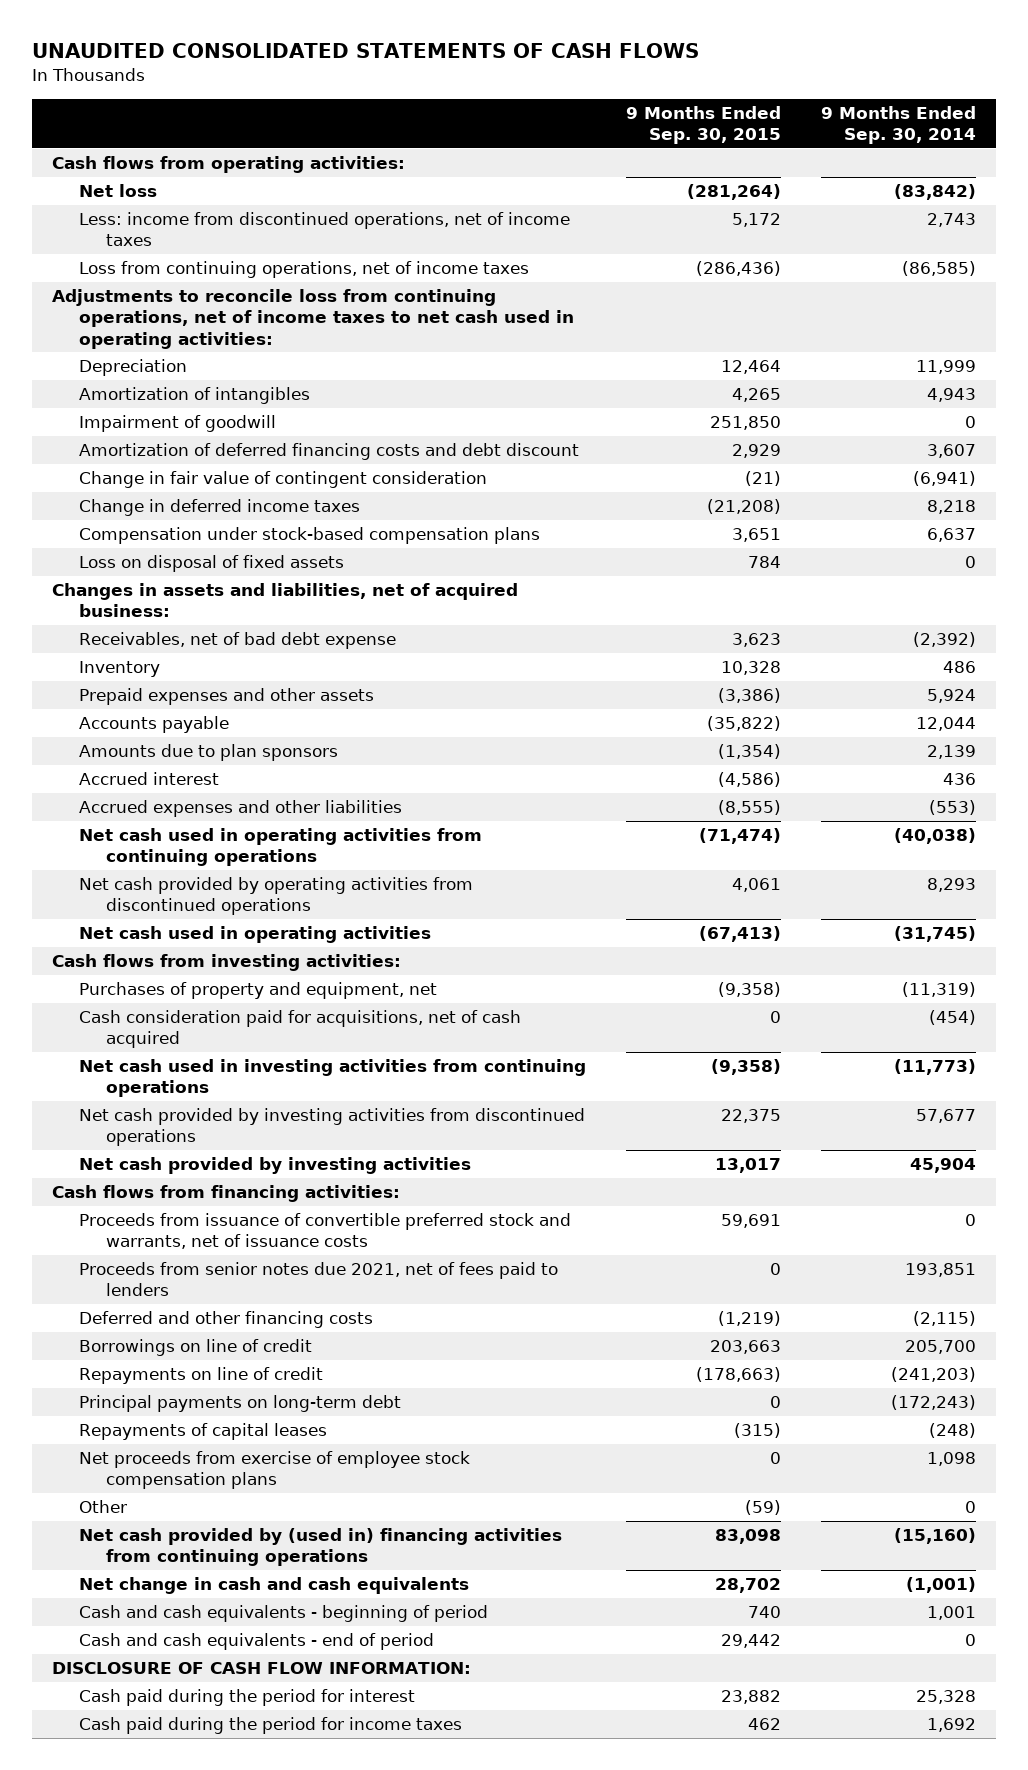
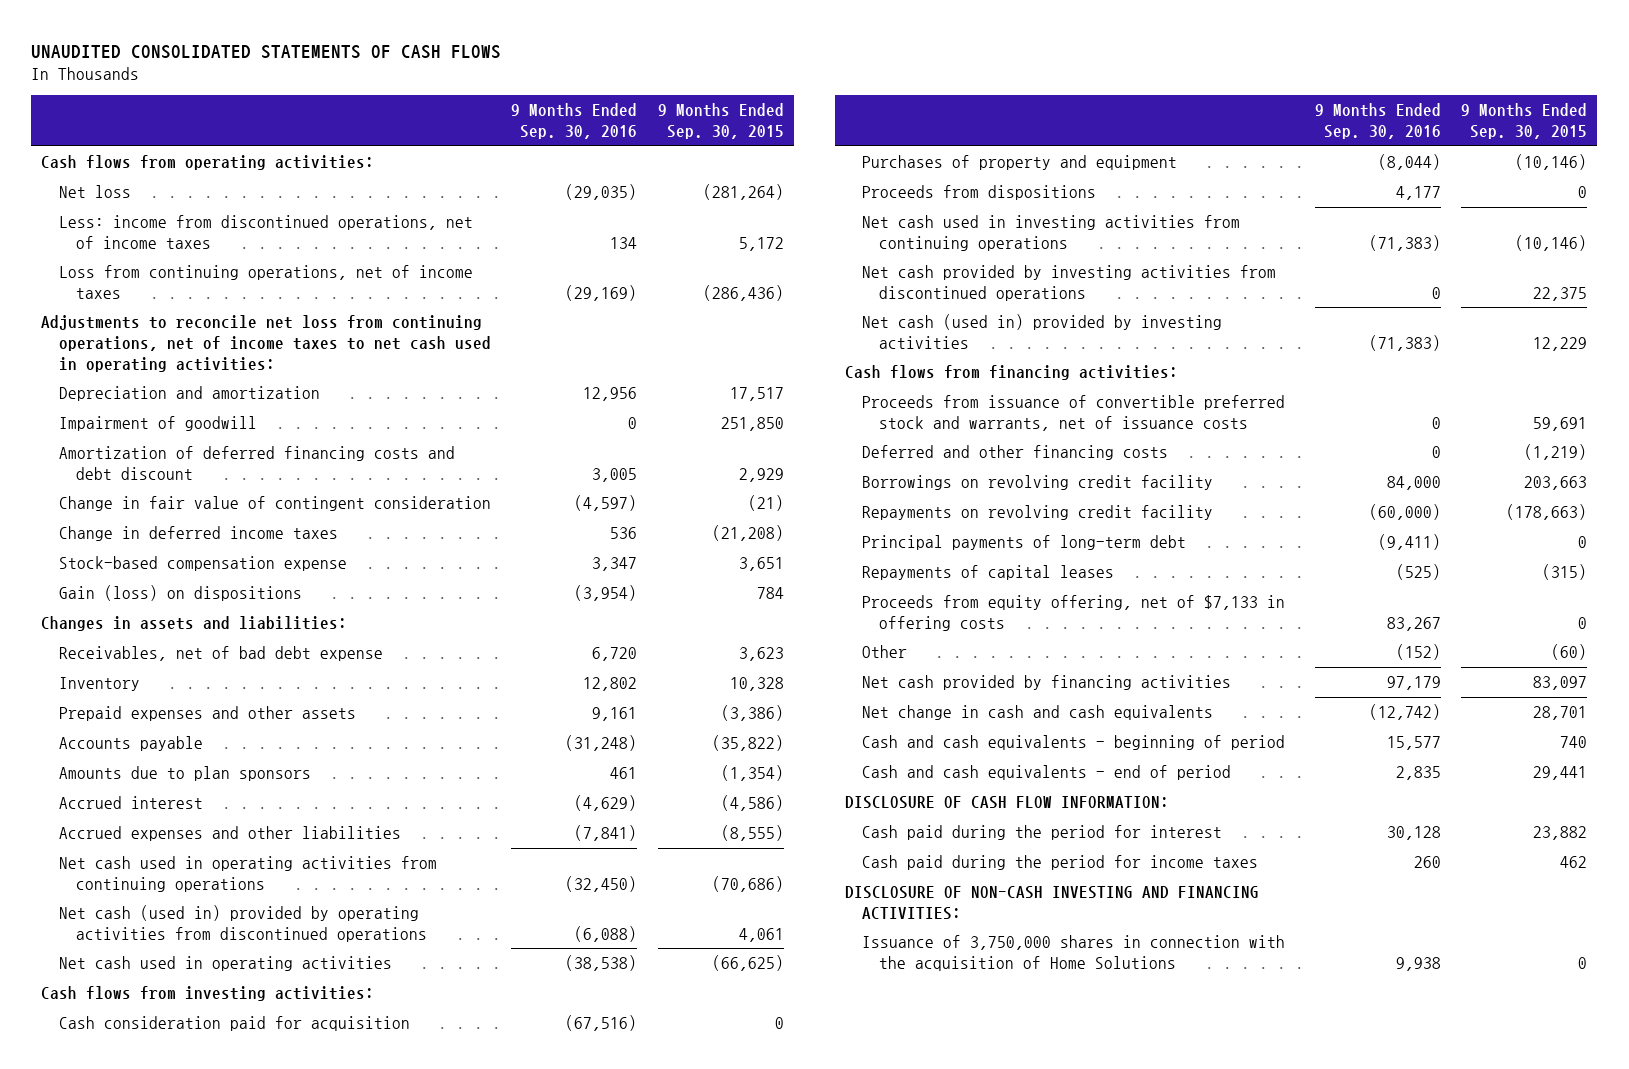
- | 9 Months Ended Sep. 30, 2015 | 9 Months Ended Sep. 30, 2014
+ | 9 Months Ended Sep. 30, 2016 | 9 Months Ended Sep. 30, 2015
- Adjustments to reconcile loss from continuing operations, net of income taxes to net cash used in operating activities:
- Depreciation | 12,464 | 11,999
- Amortization of intangibles | 4,265 | 4,943
+ Adjustments to reconcile net loss from continuing operations, net of income taxes to net cash used in operating activities:
+ Depreciation and amortization | 12,956 | 17,517
- Compensation under stock-based compensation plans | 3,651 | 6,637
- Loss on disposal of fixed assets | 784 | 0
- Changes in assets and liabilities, net of acquired business:
+ Stock-based compensation expense | 3,347 | 3,651
+ Gain (loss) on dispositions | (3,954) | 784
+ Changes in assets and liabilities:
- Net cash used in operating activities from continuing operations | (71,474) | (40,038)
- Net cash provided by operating activities from discontinued operations | 4,061 | 8,293
- Net cash used in operating activities | (67,413) | (31,745)
+ Net cash used in operating activities from continuing operations | (32,450) | (70,686)
+ Net cash (used in) provided by operating activities from discontinued operations | (6,088) | 4,061
+ Net cash used in operating activities | (38,538) | (66,625)
- Purchases of property and equipment, net | (9,358) | (11,319)
- Cash consideration paid for acquisitions, net of cash acquired | 0 | (454)
- Net cash used in investing activities from continuing operations | (9,358) | (11,773)
+ Cash consideration paid for acquisition | (67,516) | 0
+ Purchases of property and equipment | (8,044) | (10,146)
+ Proceeds from dispositions | 4,177 | 0
+ Net cash used in investing activities from continuing operations | (71,383) | (10,146)
- Net cash provided by investing activities | 13,017 | 45,904
+ Net cash (used in) provided by investing activities | (71,383) | 12,229
- Proceeds from senior notes due 2021, net of fees paid to lenders | 0 | 193,851
- Borrowings on line of credit | 203,663 | 205,700
- Repayments on line of credit | (178,663) | (241,203)
- Principal payments on long-term debt | 0 | (172,243)
+ Borrowings on revolving credit facility | 84,000 | 203,663
+ Repayments on revolving credit facility | (60,000) | (178,663)
+ Principal payments of long-term debt | (9,411) | 0
- Net proceeds from exercise of employee stock compensation plans | 0 | 1,098
- Other | (59) | 0
- Net cash provided by (used in) financing activities from continuing operations | 83,098 | (15,160)
- Net change in cash and cash equivalents | 28,702 | (1,001)
+ Proceeds from equity offering, net of $7,133 in offering costs | 83,267 | 0
+ Other | (152) | (60)
+ Net cash provided by financing activities | 97,179 | 83,097
+ Net change in cash and cash equivalents | (12,742) | 28,701
- Cash and cash equivalents - end of period | 29,442 | 0
+ Cash and cash equivalents - end of period | 2,835 | 29,441
+ DISCLOSURE OF NON-CASH INVESTING AND FINANCING ACTIVITIES:
+ Issuance of 3,750,000 shares in connection with the acquisition of Home Solutions | 9,938 | 0

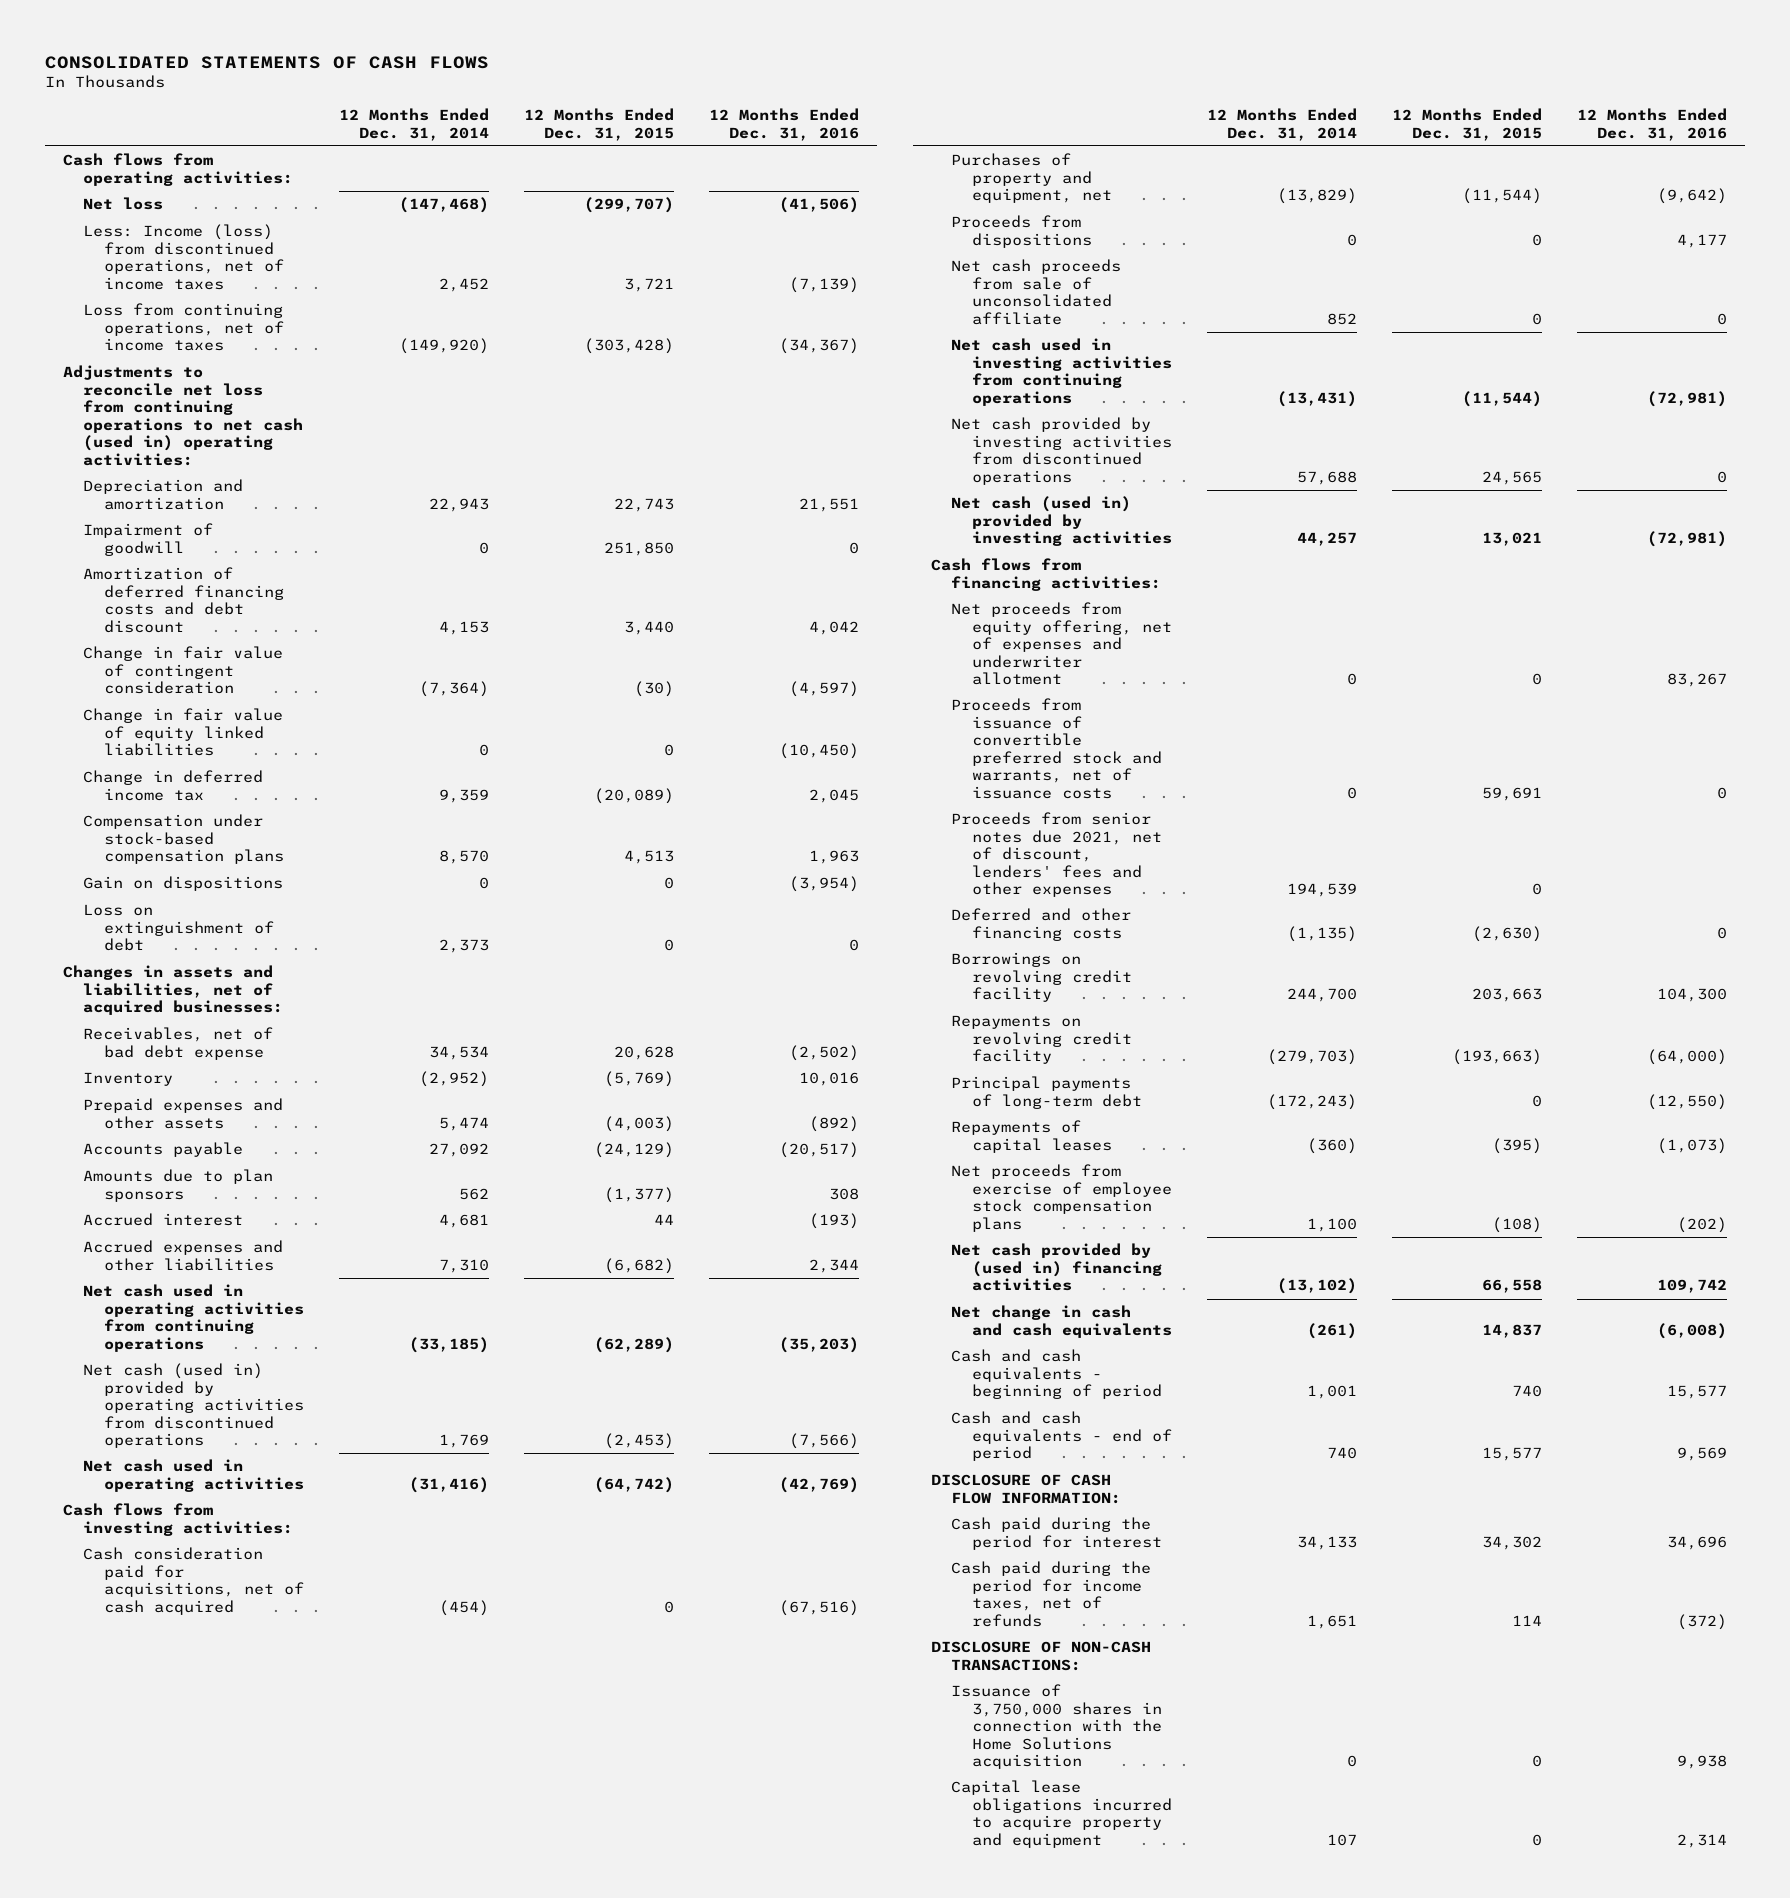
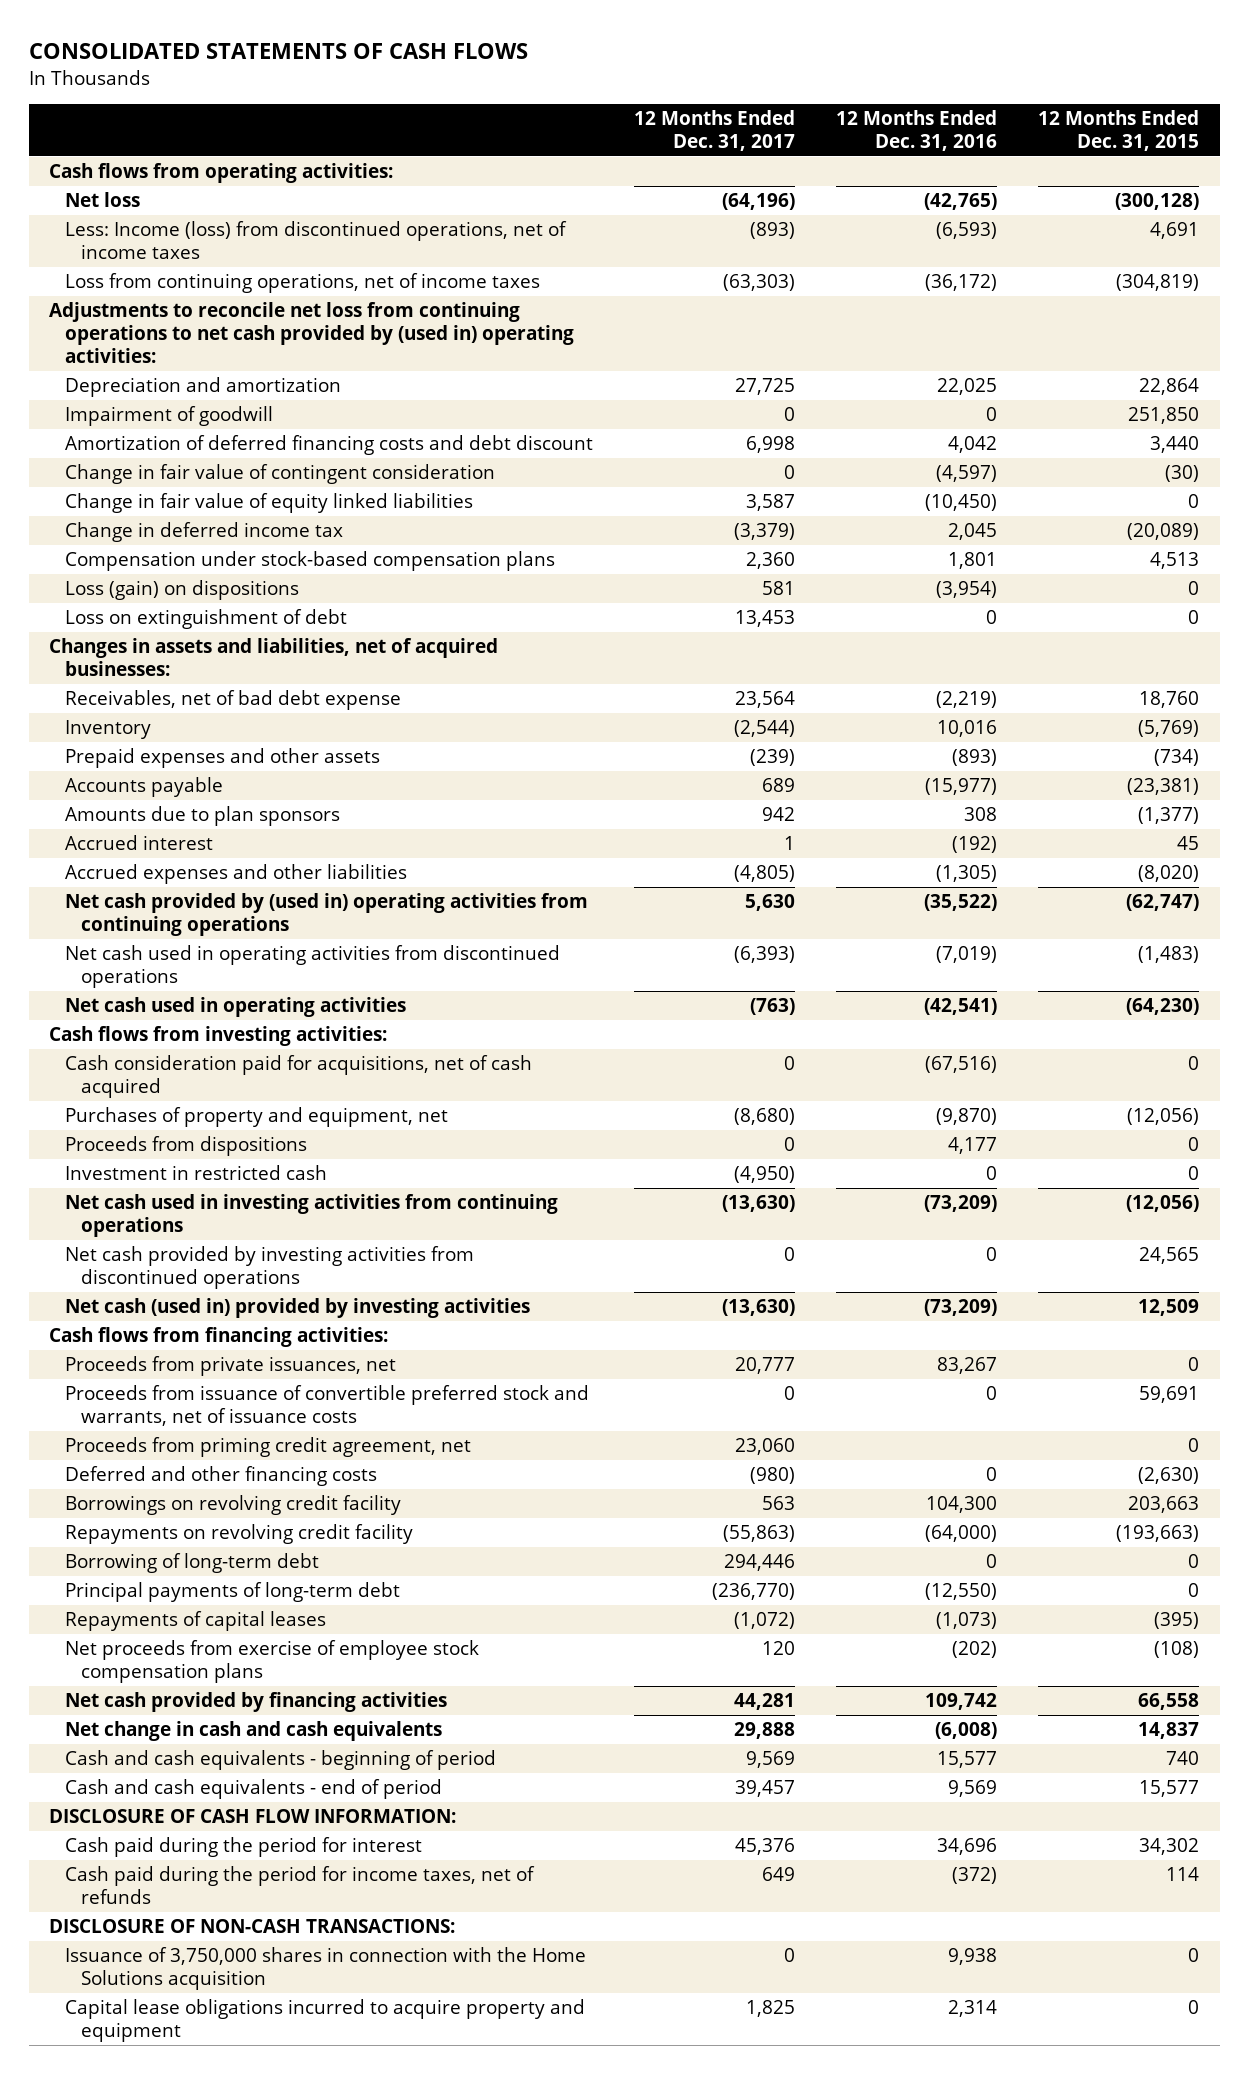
- | 12 Months Ended Dec. 31, 2014 | 12 Months Ended Dec. 31, 2015 | 12 Months Ended Dec. 31, 2016
+ | 12 Months Ended Dec. 31, 2017 | 12 Months Ended Dec. 31, 2016 | 12 Months Ended Dec. 31, 2015
- Net loss | (147,468) | (299,707) | (41,506)
- Less: Income (loss) from discontinued operations, net of income taxes | 2,452 | 3,721 | (7,139)
- Loss from continuing operations, net of income taxes | (149,920) | (303,428) | (34,367)
- Adjustments to reconcile net loss from continuing operations to net cash (used in) operating activities:
- Depreciation and amortization | 22,943 | 22,743 | 21,551
+ Net loss | (64,196) | (42,765) | (300,128)
+ Less: Income (loss) from discontinued operations, net of income taxes | (893) | (6,593) | 4,691
+ Loss from continuing operations, net of income taxes | (63,303) | (36,172) | (304,819)
+ Adjustments to reconcile net loss from continuing operations to net cash provided by (used in) operating activities:
+ Depreciation and amortization | 27,725 | 22,025 | 22,864
- Compensation under stock-based compensation plans | 8,570 | 4,513 | 1,963
- Gain on dispositions | 0 | 0 | (3,954)
+ Compensation under stock-based compensation plans | 2,360 | 1,801 | 4,513
+ Loss (gain) on dispositions | 581 | (3,954) | 0
- Receivables, net of bad debt expense | 34,534 | 20,628 | (2,502)
+ Receivables, net of bad debt expense | 23,564 | (2,219) | 18,760
- Prepaid expenses and other assets | 5,474 | (4,003) | (892)
- Accounts payable | 27,092 | (24,129) | (20,517)
+ Prepaid expenses and other assets | (239) | (893) | (734)
+ Accounts payable | 689 | (15,977) | (23,381)
- Accrued interest | 4,681 | 44 | (193)
- Accrued expenses and other liabilities | 7,310 | (6,682) | 2,344
- Net cash used in operating activities from continuing operations | (33,185) | (62,289) | (35,203)
- Net cash (used in) provided by operating activities from discontinued operations | 1,769 | (2,453) | (7,566)
- Net cash used in operating activities | (31,416) | (64,742) | (42,769)
+ Accrued interest | 1 | (192) | 45
+ Accrued expenses and other liabilities | (4,805) | (1,305) | (8,020)
+ Net cash provided by (used in) operating activities from continuing operations | 5,630 | (35,522) | (62,747)
+ Net cash used in operating activities from discontinued operations | (6,393) | (7,019) | (1,483)
+ Net cash used in operating activities | (763) | (42,541) | (64,230)
- Purchases of property and equipment, net | (13,829) | (11,544) | (9,642)
+ Purchases of property and equipment, net | (8,680) | (9,870) | (12,056)
- Net cash proceeds from sale of unconsolidated affiliate | 852 | 0 | 0
- Net cash used in investing activities from continuing operations | (13,431) | (11,544) | (72,981)
+ Investment in restricted cash | (4,950) | 0 | 0
+ Net cash used in investing activities from continuing operations | (13,630) | (73,209) | (12,056)
- Net cash (used in) provided by investing activities | 44,257 | 13,021 | (72,981)
+ Net cash (used in) provided by investing activities | (13,630) | (73,209) | 12,509
- Net proceeds from equity offering, net of expenses and underwriter allotment | 0 | 0 | 83,267
+ Proceeds from private issuances, net | 20,777 | 83,267 | 0
- Proceeds from senior notes due 2021, net of discount, lenders' fees and other expenses | 194,539 | 0 |
+ Proceeds from priming credit agreement, net | 23,060 | | 0
+ Borrowing of long-term debt | 294,446 | 0 | 0
- Net cash provided by (used in) financing activities | (13,102) | 66,558 | 109,742
+ Net cash provided by financing activities | 44,281 | 109,742 | 66,558

